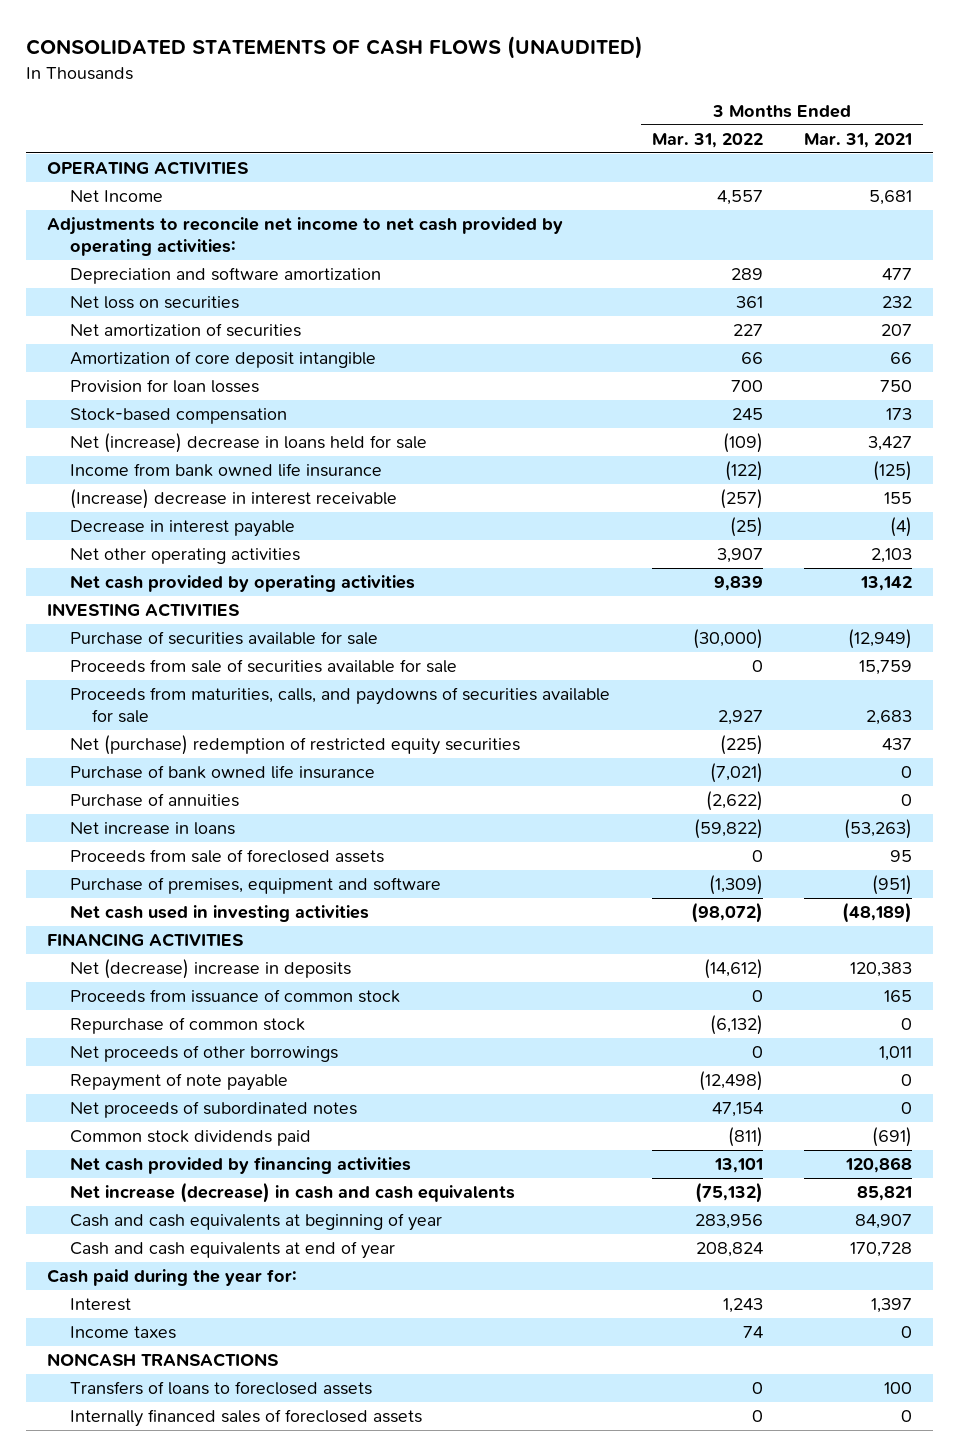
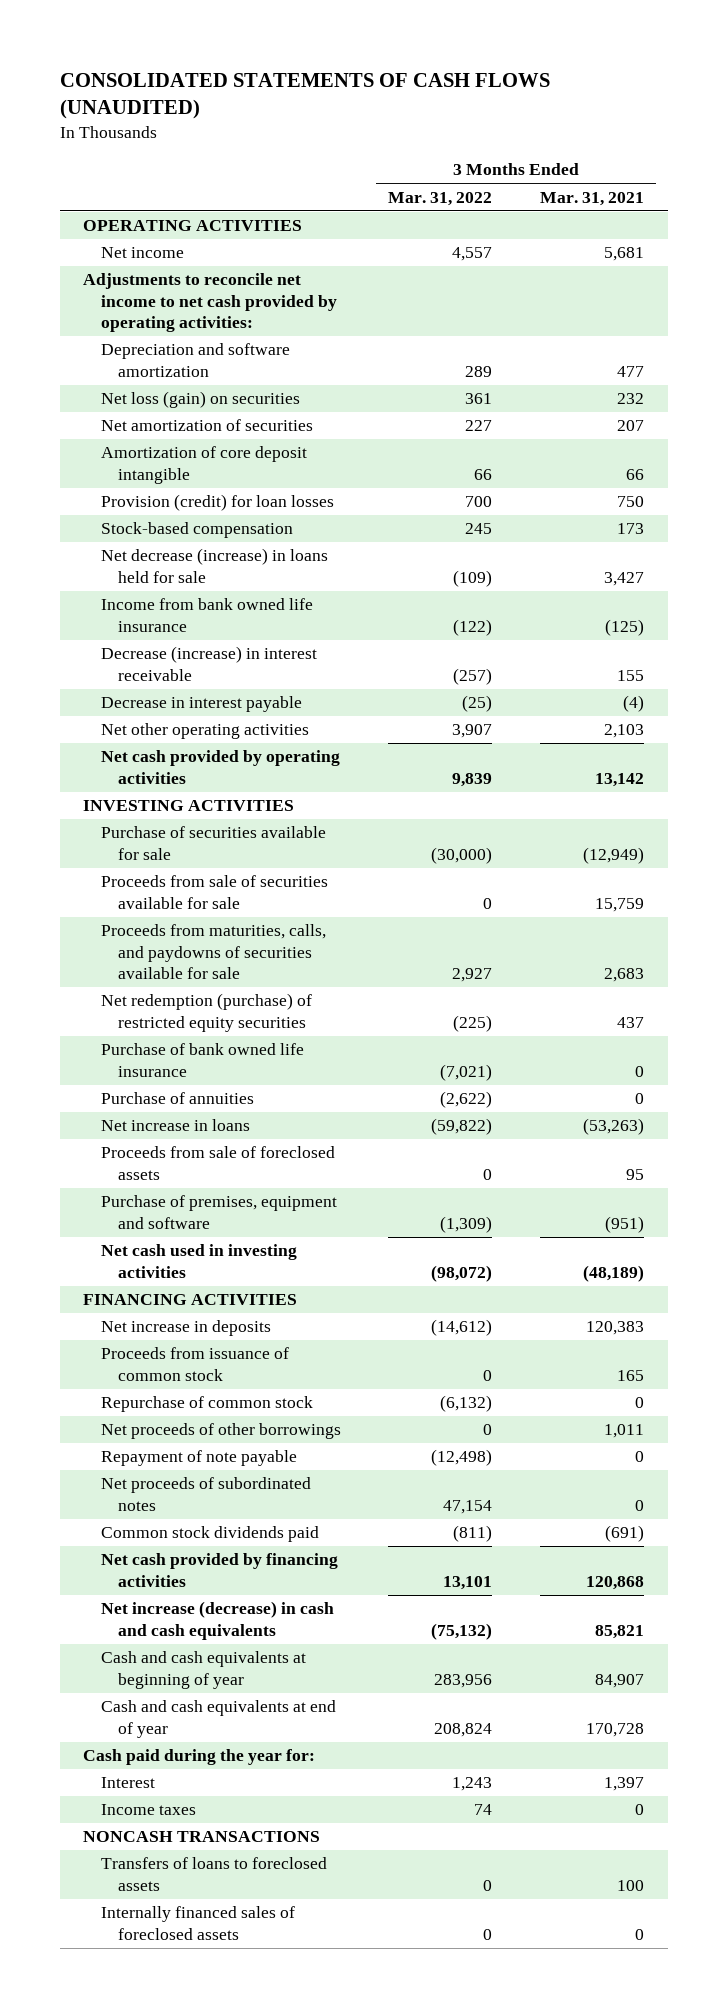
- Net Income | 4,557 | 5,681
+ Net income | 4,557 | 5,681
- Net loss on securities | 361 | 232
+ Net loss (gain) on securities | 361 | 232
- Provision for loan losses | 700 | 750
+ Provision (credit) for loan losses | 700 | 750
- Net (increase) decrease in loans held for sale | (109) | 3,427
+ Net decrease (increase) in loans held for sale | (109) | 3,427
- (Increase) decrease in interest receivable | (257) | 155
+ Decrease (increase) in interest receivable | (257) | 155
- Net (purchase) redemption of restricted equity securities | (225) | 437
+ Net redemption (purchase) of restricted equity securities | (225) | 437
- Net (decrease) increase in deposits | (14,612) | 120,383
+ Net increase in deposits | (14,612) | 120,383

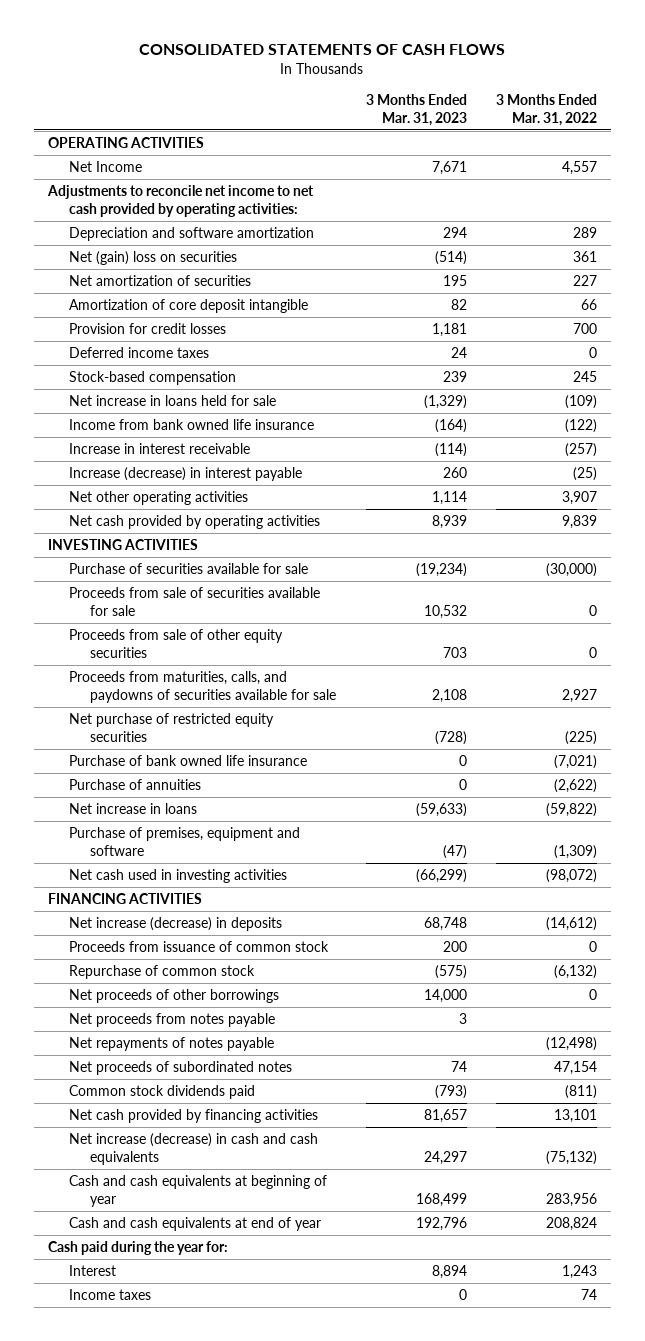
- CONSOLIDATED STATEMENTS OF CASH FLOWS (UNAUDITED)
+ CONSOLIDATED STATEMENTS OF CASH FLOWS
- | 3 Months Ended Mar. 31, 2022 | 3 Months Ended Mar. 31, 2021
+ | 3 Months Ended Mar. 31, 2023 | 3 Months Ended Mar. 31, 2022
- Net income | 4,557 | 5,681
+ Net Income | 7,671 | 4,557
- Net loss (gain) on securities | 361 | 232
+ Net (gain) loss on securities | (514) | 361
- Provision (credit) for loan losses | 700 | 750
+ Provision for credit losses | 1,181 | 700
+ Deferred income taxes | 24 | 0
- Net decrease (increase) in loans held for sale | (109) | 3,427
+ Net increase in loans held for sale | (1,329) | (109)
- Decrease (increase) in interest receivable | (257) | 155
- Decrease in interest payable | (25) | (4)
+ Increase in interest receivable | (114) | (257)
+ Increase (decrease) in interest payable | 260 | (25)
+ Proceeds from sale of other equity securities | 703 | 0
- Net redemption (purchase) of restricted equity securities | (225) | 437
+ Net purchase of restricted equity securities | (728) | (225)
- Proceeds from sale of foreclosed assets | 0 | 95
- Net increase in deposits | (14,612) | 120,383
+ Net increase (decrease) in deposits | 68,748 | (14,612)
- Repayment of note payable | (12,498) | 0
+ Net proceeds from notes payable | 3 |
+ Net repayments of notes payable | | (12,498)
- NONCASH TRANSACTIONS
- Transfers of loans to foreclosed assets | 0 | 100
- Internally financed sales of foreclosed assets | 0 | 0

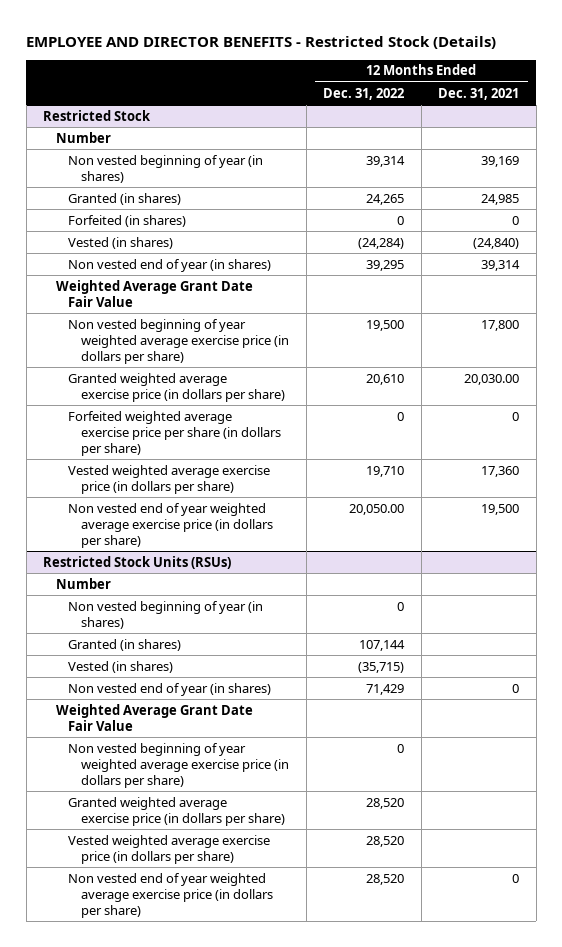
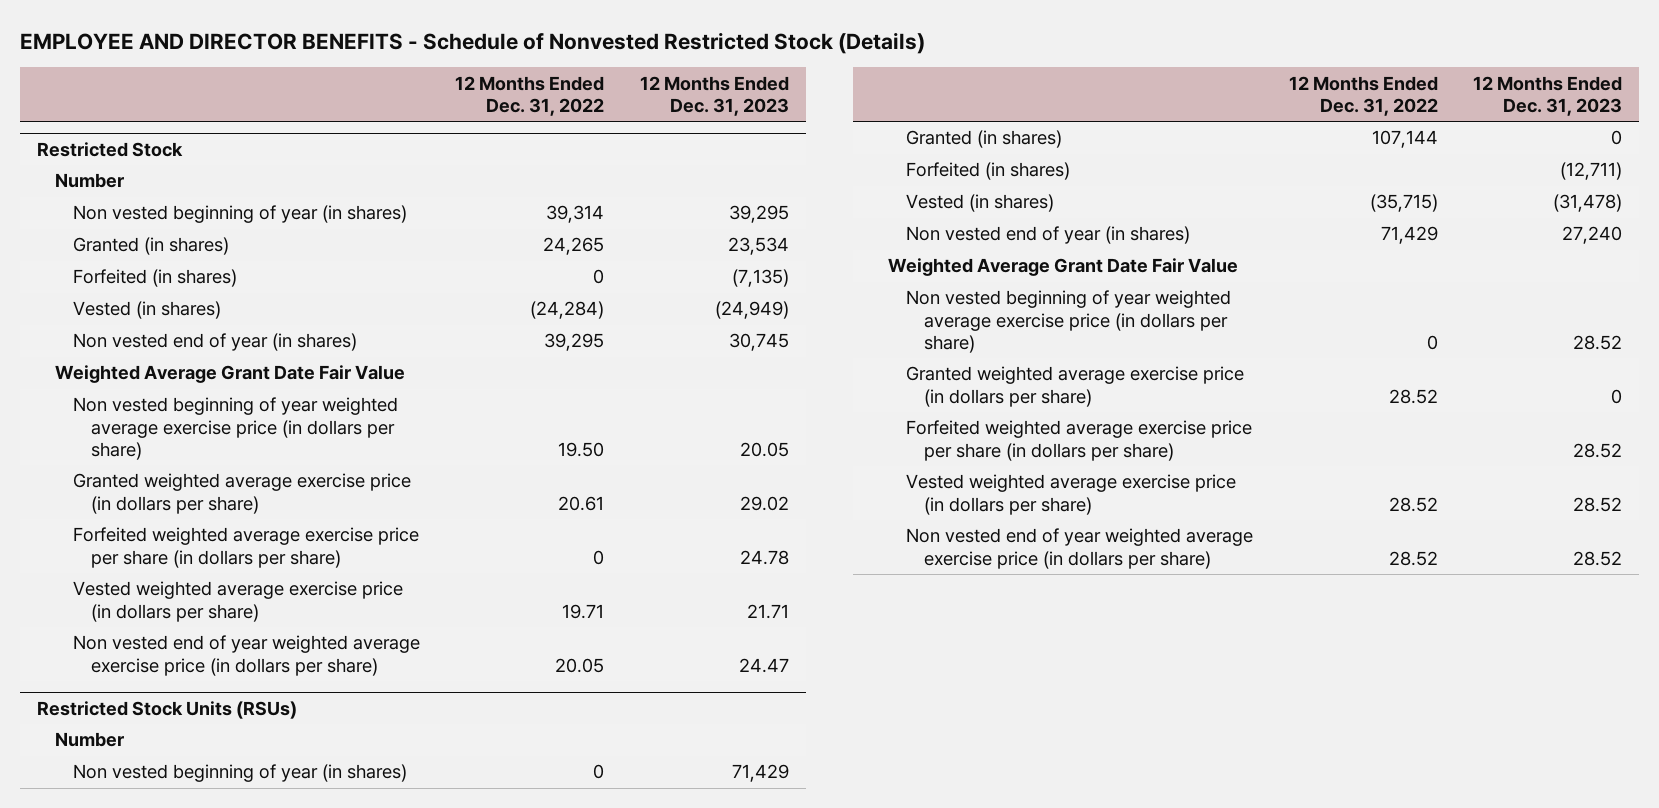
- EMPLOYEE AND DIRECTOR BENEFITS - Restricted Stock (Details)
+ EMPLOYEE AND DIRECTOR BENEFITS - Schedule of Nonvested Restricted Stock (Details)
- | 12 Months Ended Dec. 31, 2022 | 12 Months Ended Dec. 31, 2021
+ | 12 Months Ended Dec. 31, 2022 | 12 Months Ended Dec. 31, 2023
@ Restricted Stock
- Non vested beginning of year weighted average exercise price (in dollars per share) | 19,500 | 17,800
- Granted weighted average exercise price (in dollars per share) | 20,610 | 20,030.00
+ Non vested beginning of year weighted average exercise price (in dollars per share) | 19.50 | 20.05
+ Granted weighted average exercise price (in dollars per share) | 20.61 | 29.02
- Vested weighted average exercise price (in dollars per share) | 19,710 | 17,360
- Non vested end of year weighted average exercise price (in dollars per share) | 20,050.00 | 19,500
+ Vested weighted average exercise price (in dollars per share) | 19.71 | 21.71
+ Non vested end of year weighted average exercise price (in dollars per share) | 20.05 | 24.47
@ Restricted Stock Units (RSUs)
+ Forfeited (in shares) | | (12,711)
- Granted weighted average exercise price (in dollars per share) | 28,520 |
- Vested weighted average exercise price (in dollars per share) | 28,520 |
- Non vested end of year weighted average exercise price (in dollars per share) | 28,520 | 0
+ Granted weighted average exercise price (in dollars per share) | 28.52 | 0
+ Forfeited weighted average exercise price per share (in dollars per share) | | 28.52
+ Vested weighted average exercise price (in dollars per share) | 28.52 | 28.52
+ Non vested end of year weighted average exercise price (in dollars per share) | 28.52 | 28.52

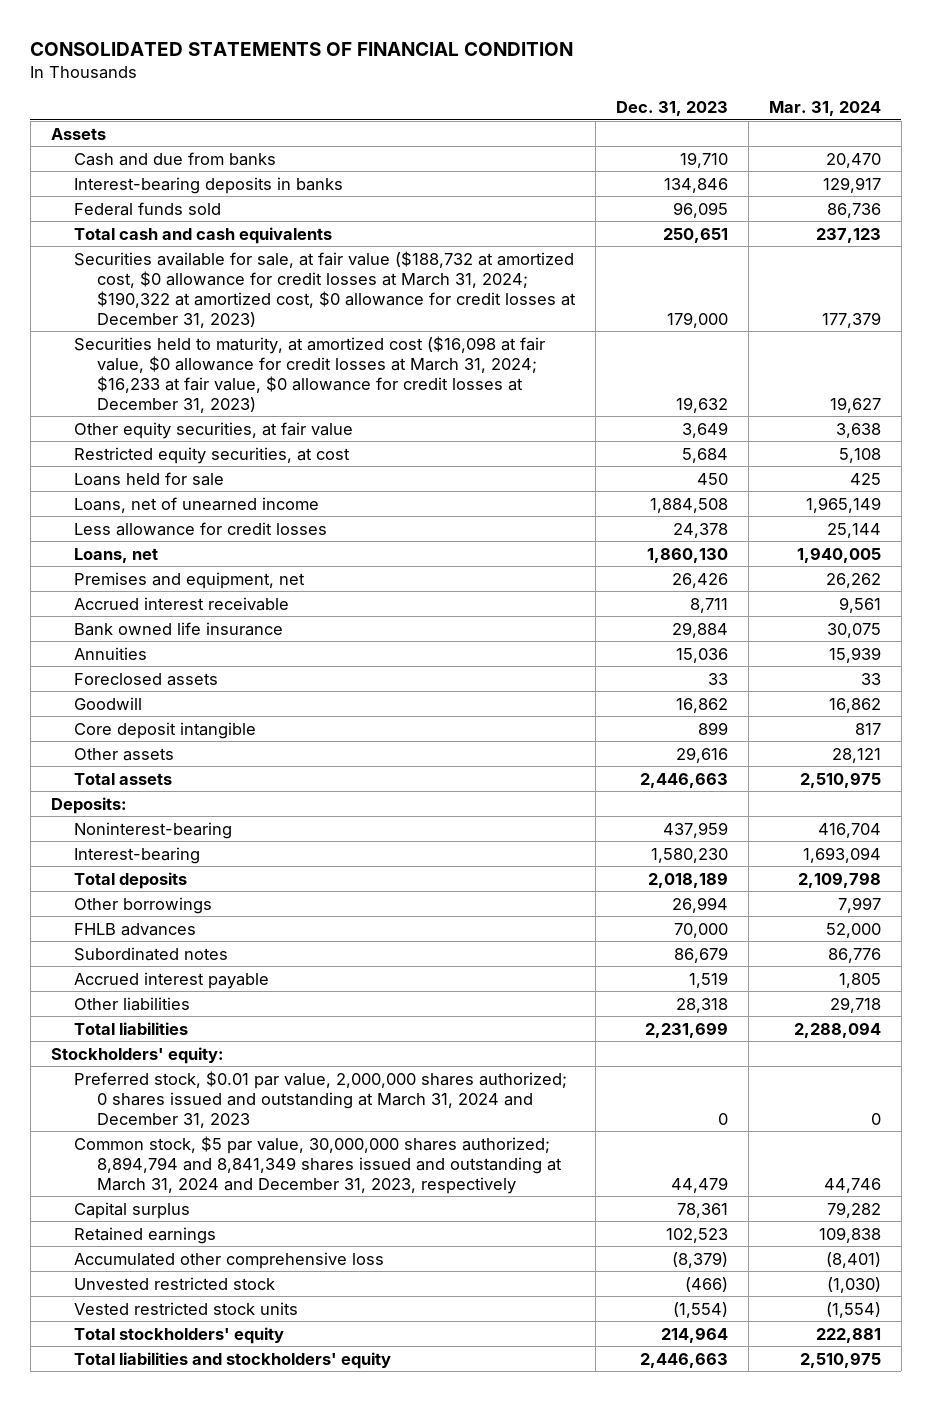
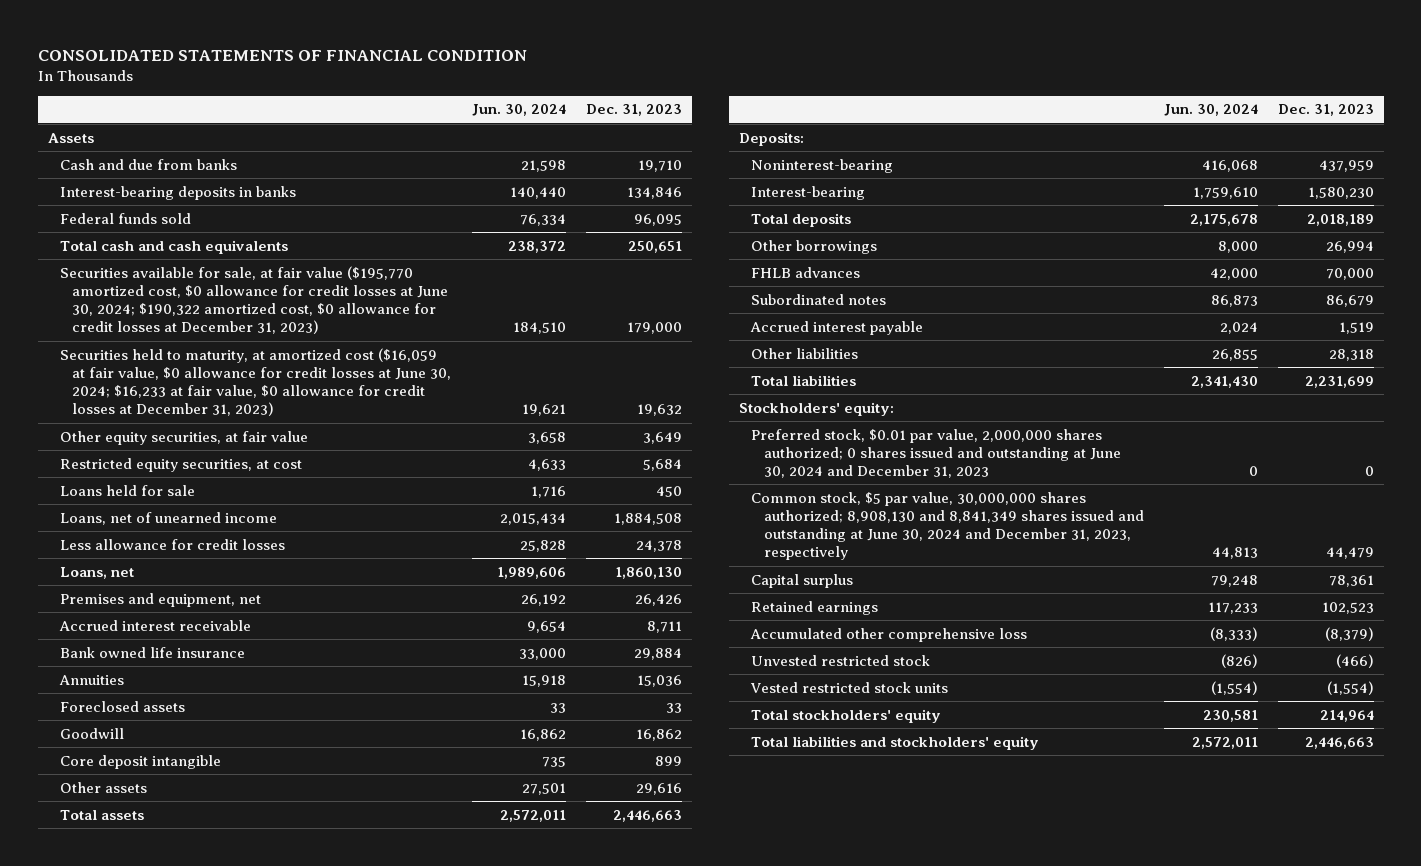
- | Dec. 31, 2023 | Mar. 31, 2024
+ | Jun. 30, 2024 | Dec. 31, 2023
- Securities available for sale, at fair value ($188,732 at amortized cost, $0 allowance for credit losses at March 31, 2024; $190,322 at amortized cost, $0 allowance for credit losses at December 31, 2023) | 179,000 | 177,379
- Securities held to maturity, at amortized cost ($16,098 at fair value, $0 allowance for credit losses at March 31, 2024; $16,233 at fair value, $0 allowance for credit losses at December 31, 2023) | 19,632 | 19,627
+ Securities available for sale, at fair value ($195,770 amortized cost, $0 allowance for credit losses at June 30, 2024; $190,322 amortized cost, $0 allowance for credit losses at December 31, 2023) | 184,510 | 179,000
+ Securities held to maturity, at amortized cost ($16,059 at fair value, $0 allowance for credit losses at June 30, 2024; $16,233 at fair value, $0 allowance for credit losses at December 31, 2023) | 19,621 | 19,632
- Preferred stock, $0.01 par value, 2,000,000 shares authorized; 0 shares issued and outstanding at March 31, 2024 and December 31, 2023 | 0 | 0
- Common stock, $5 par value, 30,000,000 shares authorized; 8,894,794 and 8,841,349 shares issued and outstanding at March 31, 2024 and December 31, 2023, respectively | 44,479 | 44,746
+ Preferred stock, $0.01 par value, 2,000,000 shares authorized; 0 shares issued and outstanding at June 30, 2024 and December 31, 2023 | 0 | 0
+ Common stock, $5 par value, 30,000,000 shares authorized; 8,908,130 and 8,841,349 shares issued and outstanding at June 30, 2024 and December 31, 2023, respectively | 44,813 | 44,479

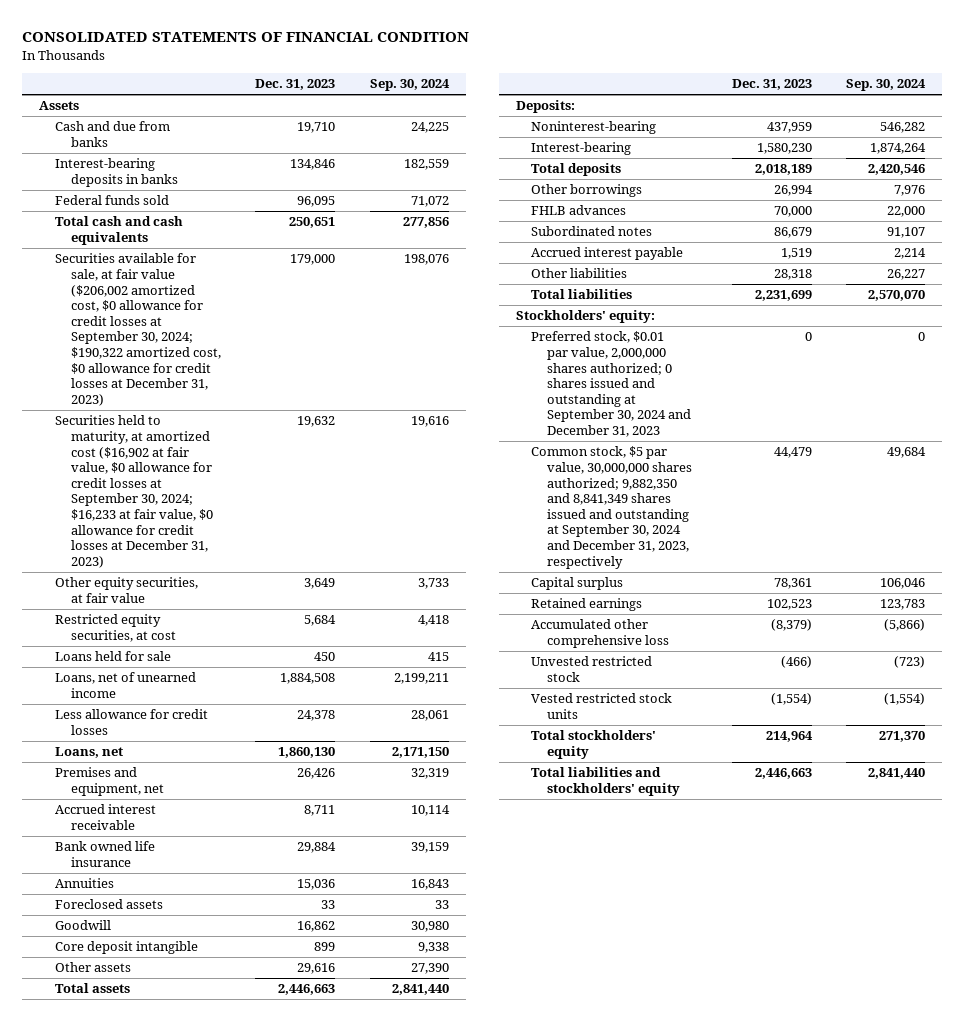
- | Jun. 30, 2024 | Dec. 31, 2023
+ | Dec. 31, 2023 | Sep. 30, 2024
- Securities available for sale, at fair value ($195,770 amortized cost, $0 allowance for credit losses at June 30, 2024; $190,322 amortized cost, $0 allowance for credit losses at December 31, 2023) | 184,510 | 179,000
- Securities held to maturity, at amortized cost ($16,059 at fair value, $0 allowance for credit losses at June 30, 2024; $16,233 at fair value, $0 allowance for credit losses at December 31, 2023) | 19,621 | 19,632
+ Securities available for sale, at fair value ($206,002 amortized cost, $0 allowance for credit losses at September 30, 2024; $190,322 amortized cost, $0 allowance for credit losses at December 31, 2023) | 179,000 | 198,076
+ Securities held to maturity, at amortized cost ($16,902 at fair value, $0 allowance for credit losses at September 30, 2024; $16,233 at fair value, $0 allowance for credit losses at December 31, 2023) | 19,632 | 19,616
- Preferred stock, $0.01 par value, 2,000,000 shares authorized; 0 shares issued and outstanding at June 30, 2024 and December 31, 2023 | 0 | 0
- Common stock, $5 par value, 30,000,000 shares authorized; 8,908,130 and 8,841,349 shares issued and outstanding at June 30, 2024 and December 31, 2023, respectively | 44,813 | 44,479
+ Preferred stock, $0.01 par value, 2,000,000 shares authorized; 0 shares issued and outstanding at September 30, 2024 and December 31, 2023 | 0 | 0
+ Common stock, $5 par value, 30,000,000 shares authorized; 9,882,350 and 8,841,349 shares issued and outstanding at September 30, 2024 and December 31, 2023, respectively | 44,479 | 49,684

